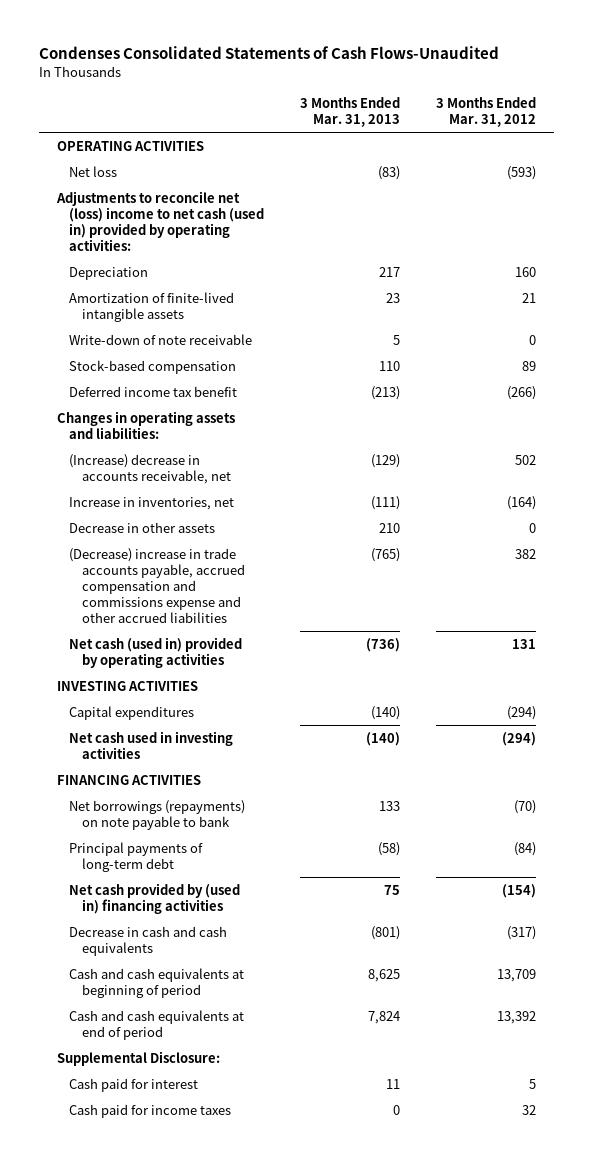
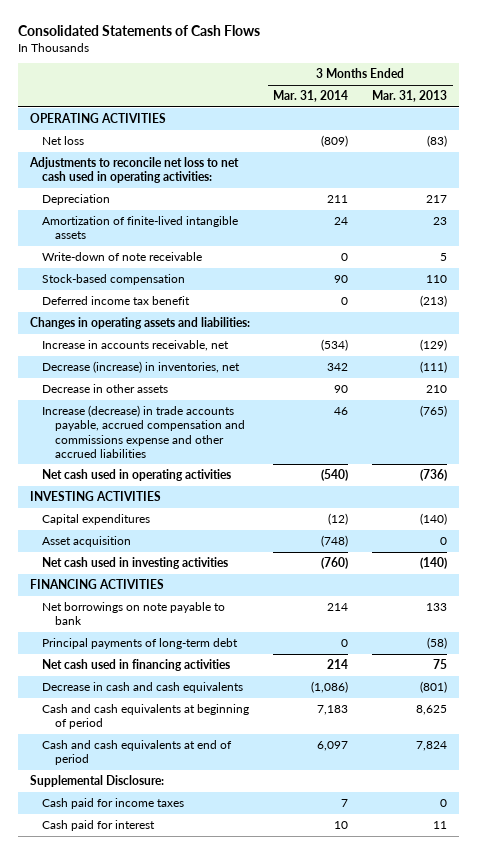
- Condenses Consolidated Statements of Cash Flows-Unaudited
+ Consolidated Statements of Cash Flows
- | 3 Months Ended Mar. 31, 2013 | 3 Months Ended Mar. 31, 2012
+ | 3 Months Ended Mar. 31, 2014 | 3 Months Ended Mar. 31, 2013
- Adjustments to reconcile net (loss) income to net cash (used in) provided by operating activities:
+ Adjustments to reconcile net loss to net cash used in operating activities:
- (Increase) decrease in accounts receivable, net | (129) | 502
- Increase in inventories, net | (111) | (164)
+ Increase in accounts receivable, net | (534) | (129)
+ Decrease (increase) in inventories, net | 342 | (111)
- (Decrease) increase in trade accounts payable, accrued compensation and commissions expense and other accrued liabilities | (765) | 382
- Net cash (used in) provided by operating activities | (736) | 131
+ Increase (decrease) in trade accounts payable, accrued compensation and commissions expense and other accrued liabilities | 46 | (765)
+ Net cash used in operating activities | (540) | (736)
+ Asset acquisition | (748) | 0
- Net borrowings (repayments) on note payable to bank | 133 | (70)
+ Net borrowings on note payable to bank | 214 | 133
- Net cash provided by (used in) financing activities | 75 | (154)
+ Net cash used in financing activities | 214 | 75
moved down: Cash paid for interest | 10 | 11

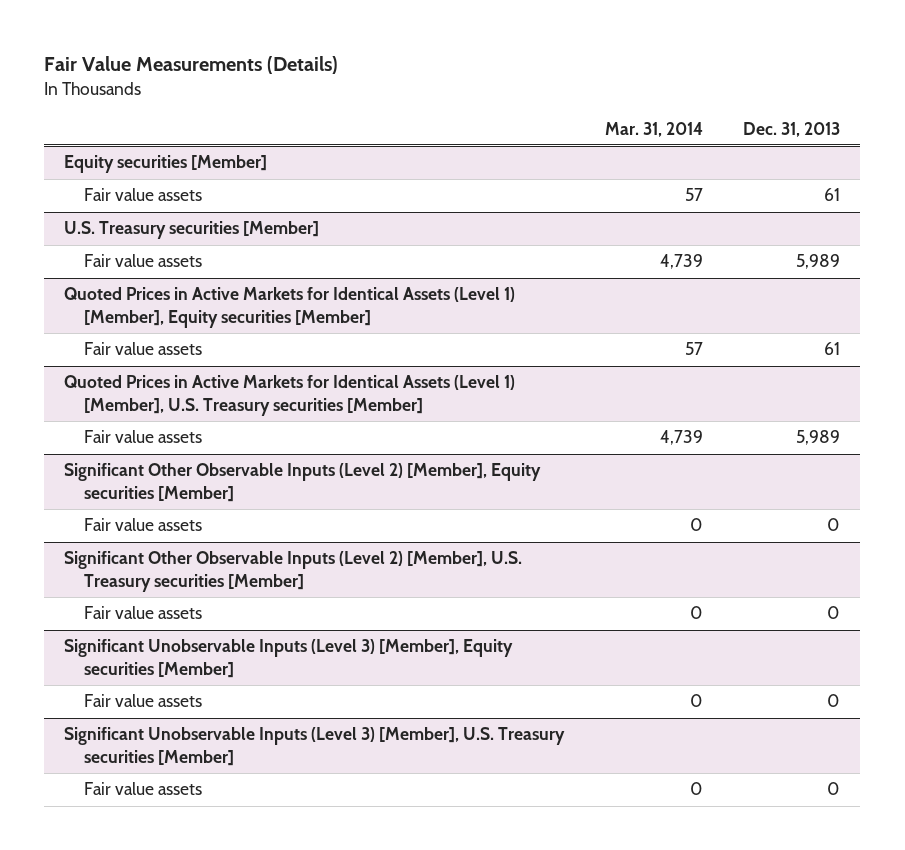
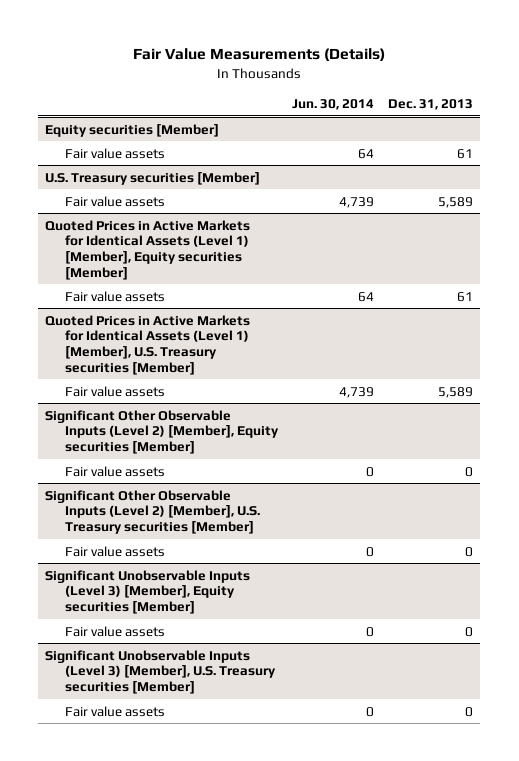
- | Mar. 31, 2014 | Dec. 31, 2013
+ | Jun. 30, 2014 | Dec. 31, 2013
@ U.S. Treasury securities [Member]
- Fair value assets | 4,739 | 5,989
+ Fair value assets | 4,739 | 5,589
@ Quoted Prices in Active Markets for Identical Assets (Level 1) [Member], U.S. Treasury securities [Member]
- Fair value assets | 4,739 | 5,989
+ Fair value assets | 4,739 | 5,589

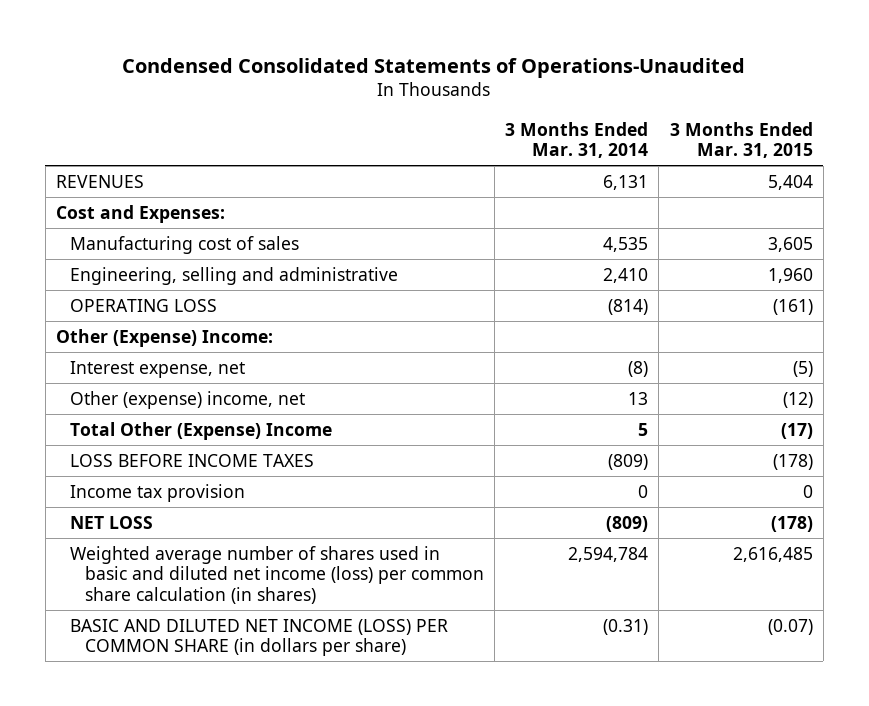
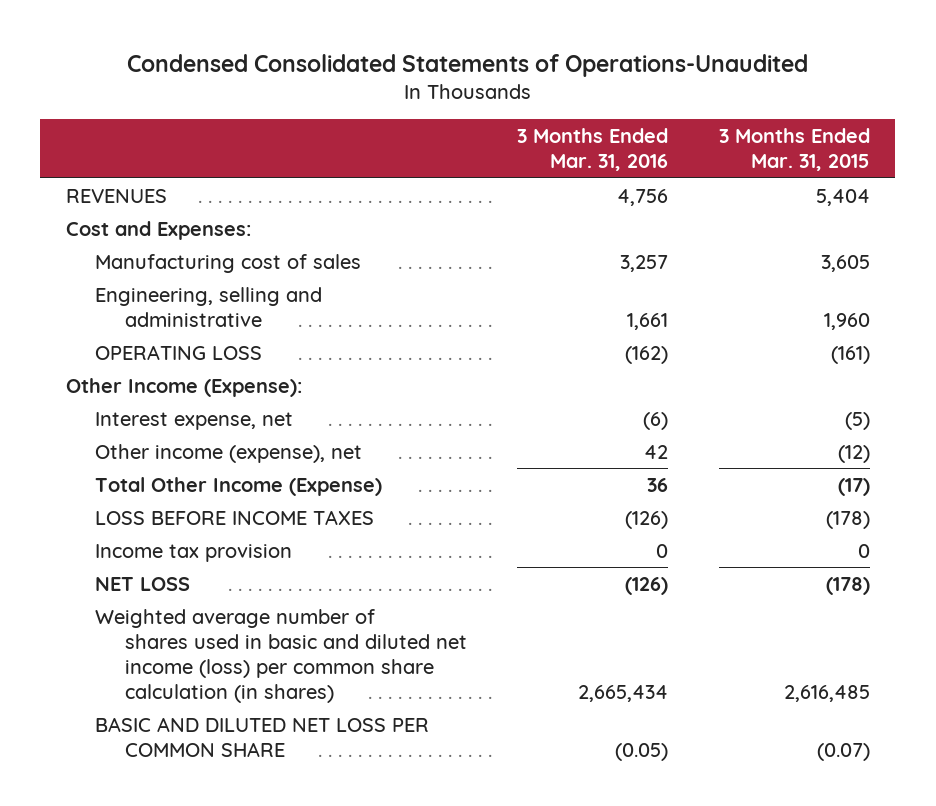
- | 3 Months Ended Mar. 31, 2014 | 3 Months Ended Mar. 31, 2015
+ | 3 Months Ended Mar. 31, 2016 | 3 Months Ended Mar. 31, 2015
- Other (Expense) Income:
+ Other Income (Expense):
- Other (expense) income, net | 13 | (12)
- Total Other (Expense) Income | 5 | (17)
+ Other income (expense), net | 42 | (12)
+ Total Other Income (Expense) | 36 | (17)
- BASIC AND DILUTED NET INCOME (LOSS) PER COMMON SHARE (in dollars per share) | (0.31) | (0.07)
+ BASIC AND DILUTED NET LOSS PER COMMON SHARE | (0.05) | (0.07)

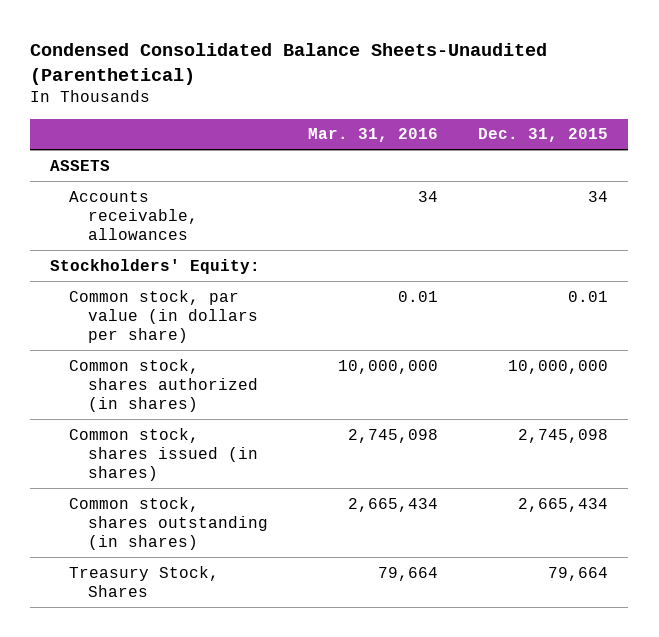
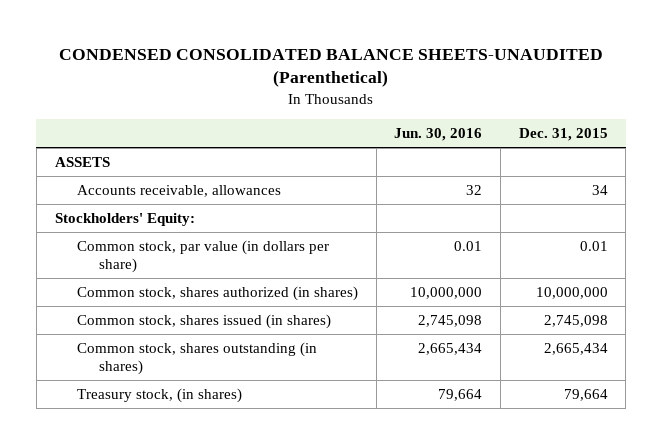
- Condensed Consolidated Balance Sheets-Unaudited (Parenthetical)
+ CONDENSED CONSOLIDATED BALANCE SHEETS-UNAUDITED (Parenthetical)
- | Mar. 31, 2016 | Dec. 31, 2015
+ | Jun. 30, 2016 | Dec. 31, 2015
- Treasury Stock, Shares | 79,664 | 79,664
+ Treasury stock, (in shares) | 79,664 | 79,664

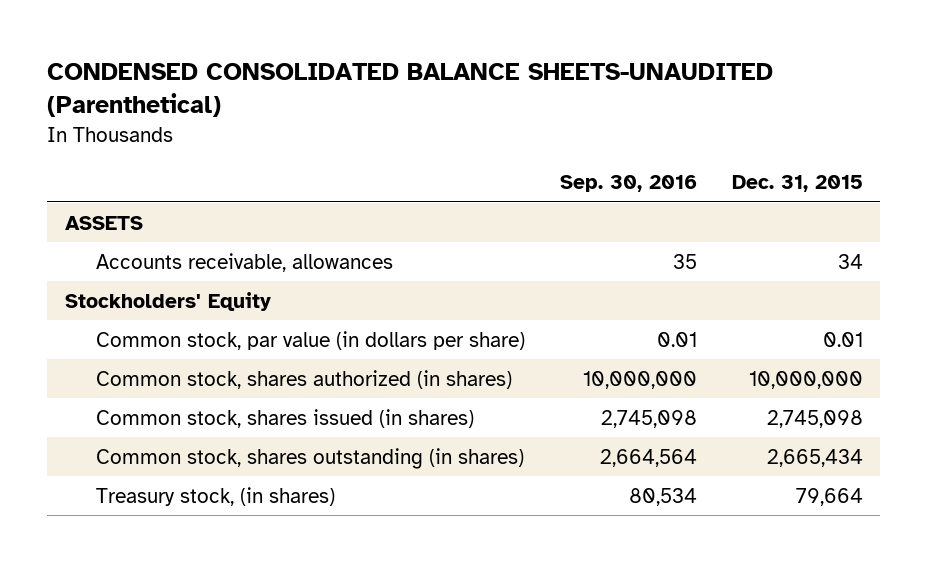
- | Jun. 30, 2016 | Dec. 31, 2015
+ | Sep. 30, 2016 | Dec. 31, 2015
- Stockholders' Equity:
+ Stockholders' Equity

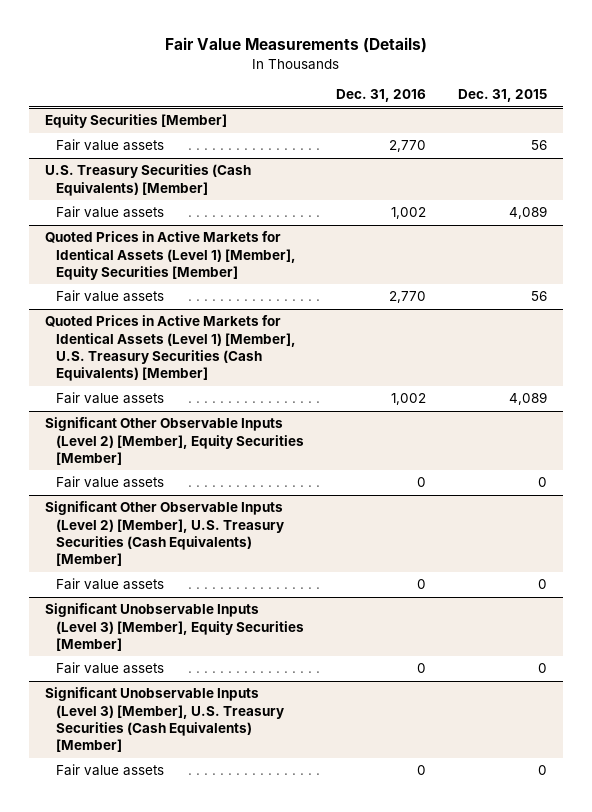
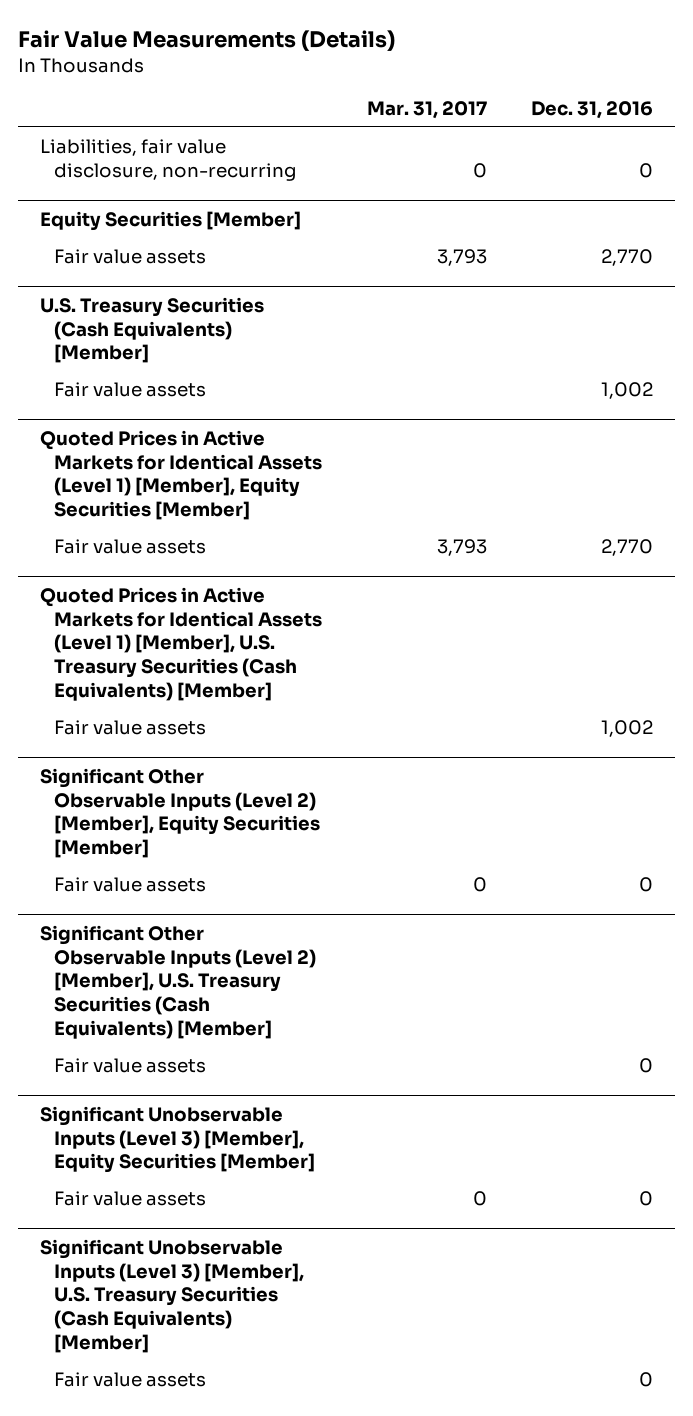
- | Dec. 31, 2016 | Dec. 31, 2015
+ | Mar. 31, 2017 | Dec. 31, 2016
+ Liabilities, fair value disclosure, non-recurring | 0 | 0

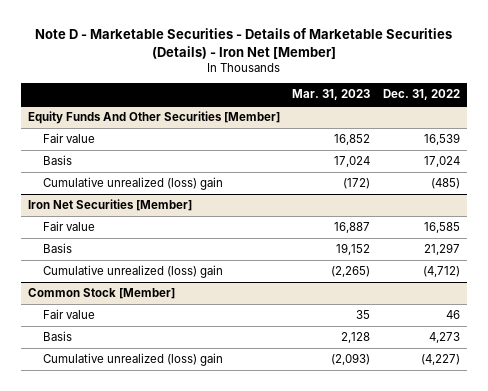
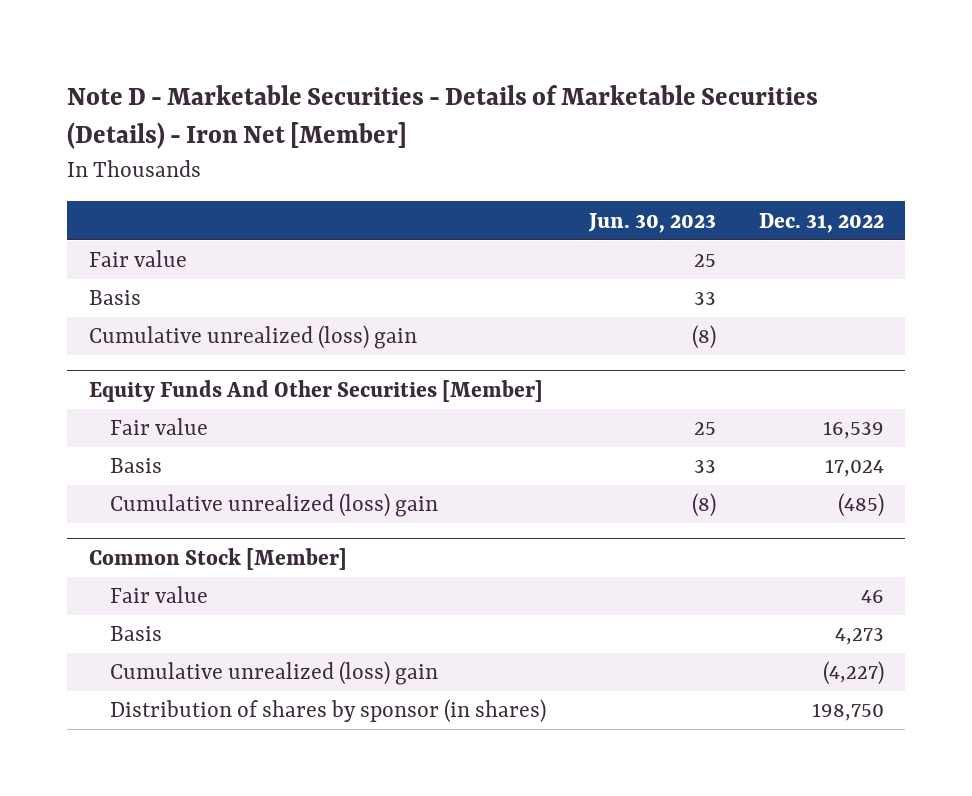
- | Mar. 31, 2023 | Dec. 31, 2022
+ | Jun. 30, 2023 | Dec. 31, 2022
+ Fair value | 25 |
+ Basis | 33 |
+ Cumulative unrealized (loss) gain | (8) |
- Iron Net Securities [Member]
- Fair value | 16,887 | 16,585
- Basis | 19,152 | 21,297
- Cumulative unrealized (loss) gain | (2,265) | (4,712)
@ Common Stock [Member]
+ Distribution of shares by sponsor (in shares) | | 198,750

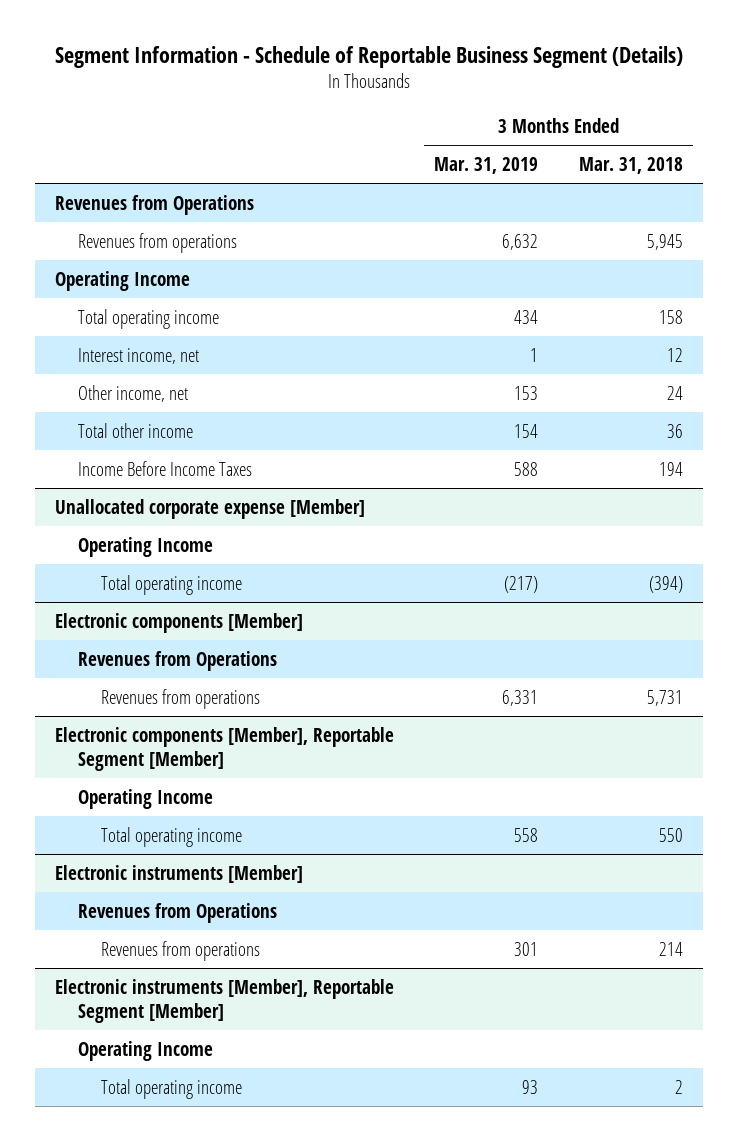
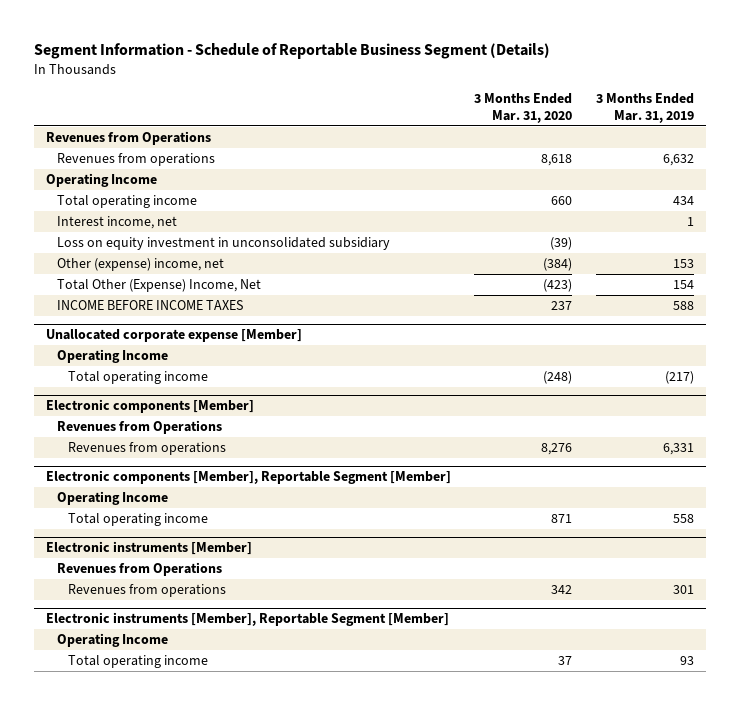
- | 3 Months Ended Mar. 31, 2019 | 3 Months Ended Mar. 31, 2018
+ | 3 Months Ended Mar. 31, 2020 | 3 Months Ended Mar. 31, 2019
- Other income, net | 153 | 24
- Total other income | 154 | 36
- Income Before Income Taxes | 588 | 194
+ Loss on equity investment in unconsolidated subsidiary | (39) |
+ Other (expense) income, net | (384) | 153
+ Total Other (Expense) Income, Net | (423) | 154
+ INCOME BEFORE INCOME TAXES | 237 | 588

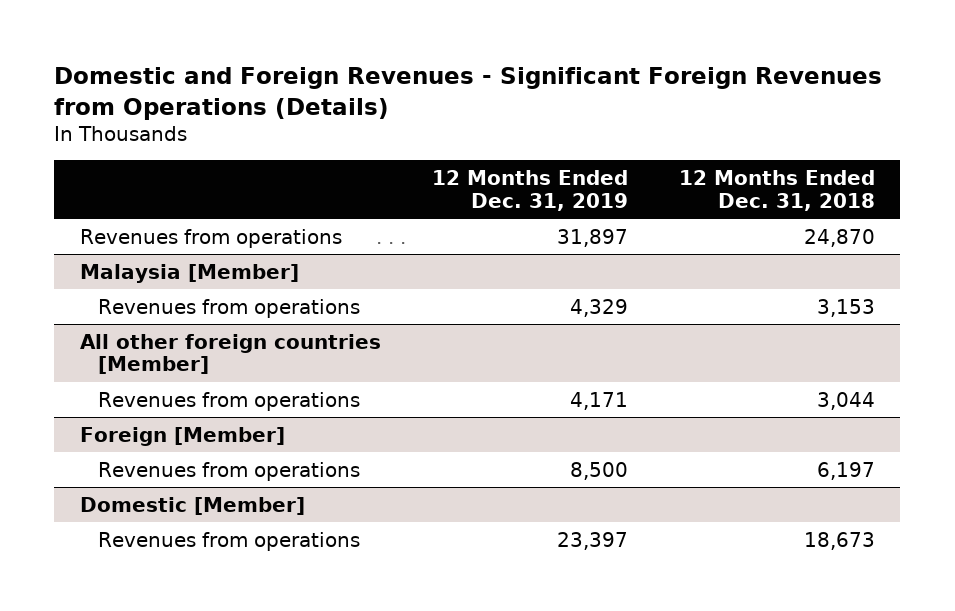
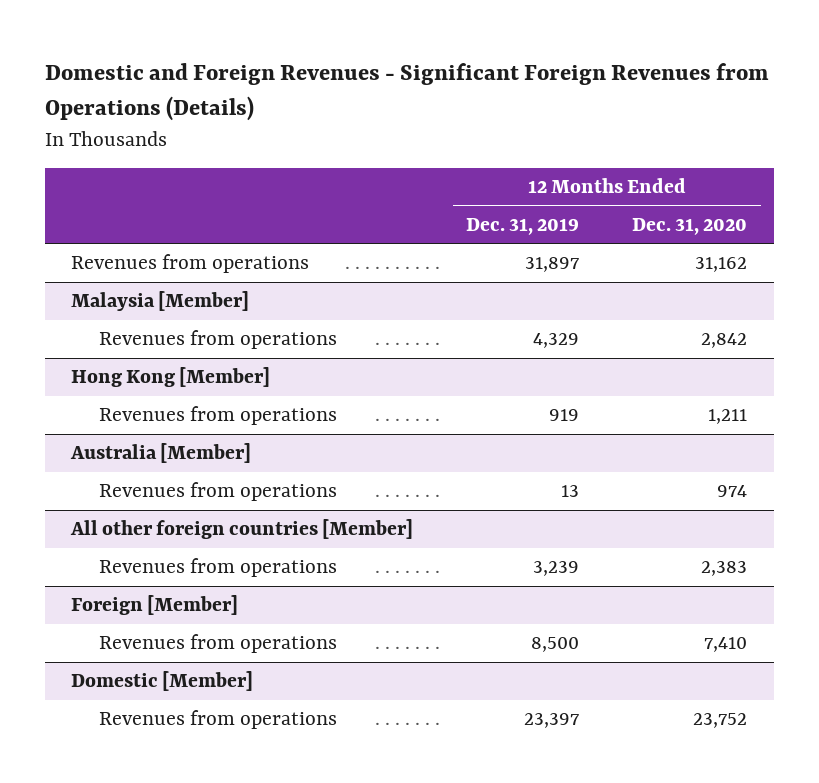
- | 12 Months Ended Dec. 31, 2019 | 12 Months Ended Dec. 31, 2018
+ | 12 Months Ended Dec. 31, 2019 | 12 Months Ended Dec. 31, 2020
+ Hong Kong [Member]
+ Revenues from operations | 919 | 1,211
+ Australia [Member]
+ Revenues from operations | 13 | 974
@ All other foreign countries [Member]
- Revenues from operations | 4,171 | 3,044
+ Revenues from operations | 3,239 | 2,383

